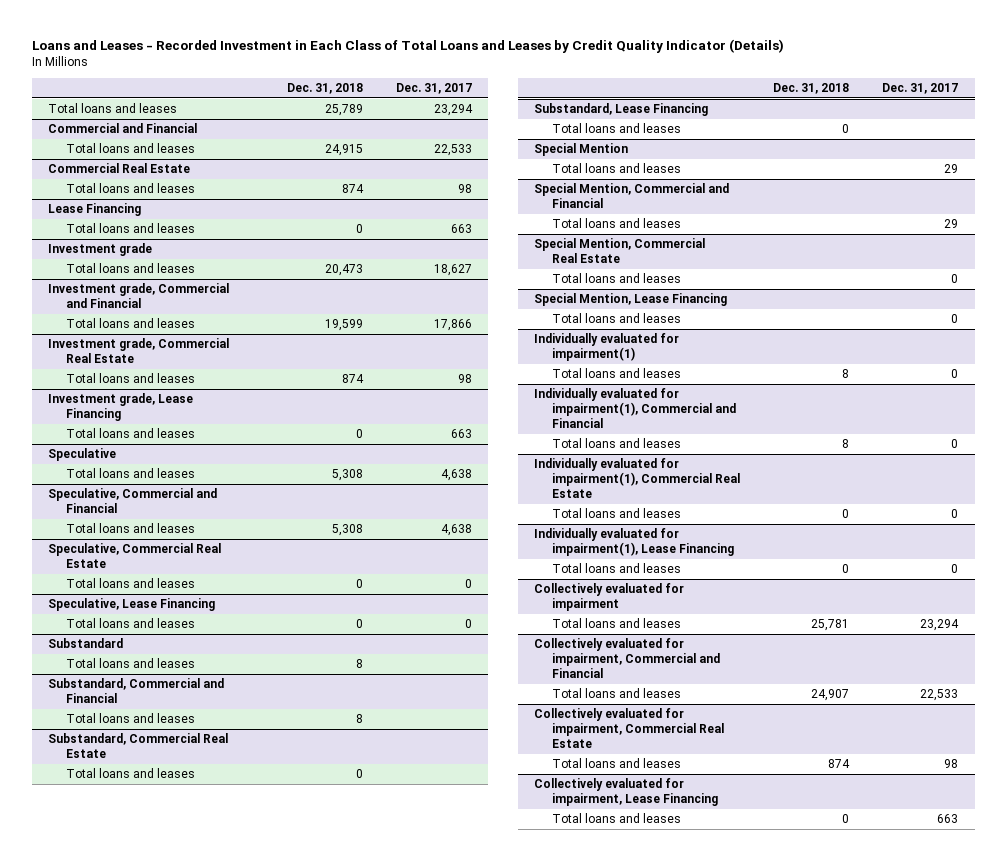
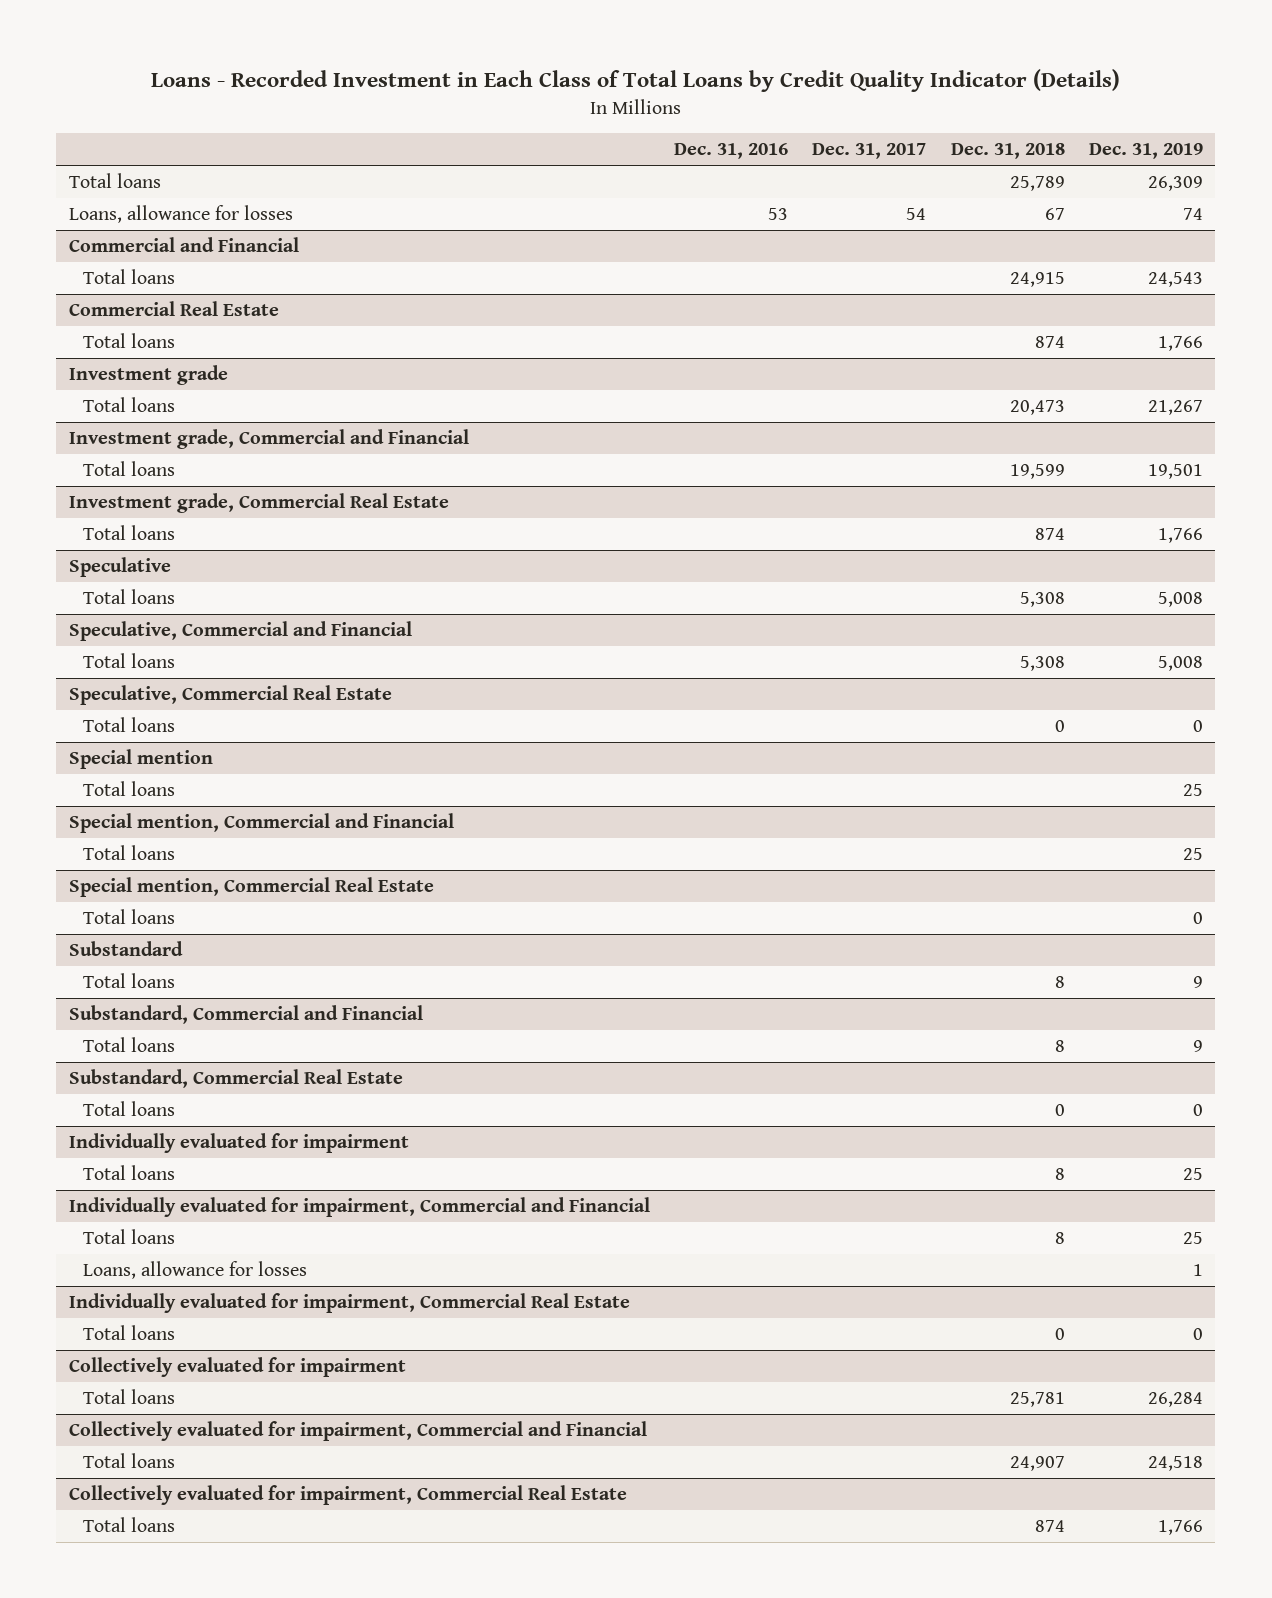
- Loans and Leases - Recorded Investment in Each Class of Total Loans and Leases by Credit Quality Indicator (Details)
+ Loans - Recorded Investment in Each Class of Total Loans by Credit Quality Indicator (Details)
- | Dec. 31, 2018 | Dec. 31, 2017
+ | Dec. 31, 2016 | Dec. 31, 2017 | Dec. 31, 2018 | Dec. 31, 2019
- Total loans and leases | 25,789 | 23,294
+ Total loans | | | 25,789 | 26,309
+ Loans, allowance for losses | 53 | 54 | 67 | 74
@ Commercial and Financial
- Total loans and leases | 24,915 | 22,533
+ Total loans | | | 24,915 | 24,543
@ Commercial Real Estate
- Total loans and leases | 874 | 98
- Lease Financing
- Total loans and leases | 0 | 663
@ Commercial Real Estate
+ Total loans | | | 874 | 1,766
@ Investment grade
- Total loans and leases | 20,473 | 18,627
+ Total loans | | | 20,473 | 21,267
@ Investment grade, Commercial and Financial
- Total loans and leases | 19,599 | 17,866
+ Total loans | | | 19,599 | 19,501
@ Investment grade, Commercial Real Estate
- Total loans and leases | 874 | 98
- Investment grade, Lease Financing
- Total loans and leases | 0 | 663
@ Investment grade, Commercial Real Estate
+ Total loans | | | 874 | 1,766
@ Speculative
- Total loans and leases | 5,308 | 4,638
+ Total loans | | | 5,308 | 5,008
@ Speculative, Commercial and Financial
- Total loans and leases | 5,308 | 4,638
+ Total loans | | | 5,308 | 5,008
@ Speculative, Commercial Real Estate
- Total loans and leases | 0 | 0
- Speculative, Lease Financing
- Total loans and leases | 0 | 0
@ Speculative, Commercial Real Estate
+ Total loans | | | 0 | 0
+ Special mention
+ Total loans | | | | 25
+ Special mention, Commercial and Financial
+ Total loans | | | | 25
+ Special mention, Commercial Real Estate
+ Total loans | | | | 0
@ Substandard
- Total loans and leases | 8 |
+ Total loans | | | 8 | 9
@ Substandard, Commercial and Financial
- Total loans and leases | 8 |
+ Total loans | | | 8 | 9
@ Substandard, Commercial Real Estate
- Total loans and leases | 0 |
- Substandard, Lease Financing
- Total loans and leases | 0 |
- Special Mention
- Total loans and leases | | 29
- Special Mention, Commercial and Financial
- Total loans and leases | | 29
- Special Mention, Commercial Real Estate
- Total loans and leases | | 0
- Special Mention, Lease Financing
- Total loans and leases | | 0
- Individually evaluated for impairment(1)
- Total loans and leases | 8 | 0
- Individually evaluated for impairment(1), Commercial and Financial
- Total loans and leases | 8 | 0
- Individually evaluated for impairment(1), Commercial Real Estate
- Total loans and leases | 0 | 0
- Individually evaluated for impairment(1), Lease Financing
- Total loans and leases | 0 | 0
@ Substandard, Commercial Real Estate
+ Total loans | | | 0 | 0
+ Individually evaluated for impairment
+ Total loans | | | 8 | 25
+ Individually evaluated for impairment, Commercial and Financial
+ Total loans | | | 8 | 25
+ Loans, allowance for losses | | | | 1
+ Individually evaluated for impairment, Commercial Real Estate
+ Total loans | | | 0 | 0
@ Collectively evaluated for impairment
- Total loans and leases | 25,781 | 23,294
+ Total loans | | | 25,781 | 26,284
@ Collectively evaluated for impairment, Commercial and Financial
- Total loans and leases | 24,907 | 22,533
+ Total loans | | | 24,907 | 24,518
@ Collectively evaluated for impairment, Commercial Real Estate
- Total loans and leases | 874 | 98
- Collectively evaluated for impairment, Lease Financing
- Total loans and leases | 0 | 663
@ Collectively evaluated for impairment, Commercial Real Estate
+ Total loans | | | 874 | 1,766

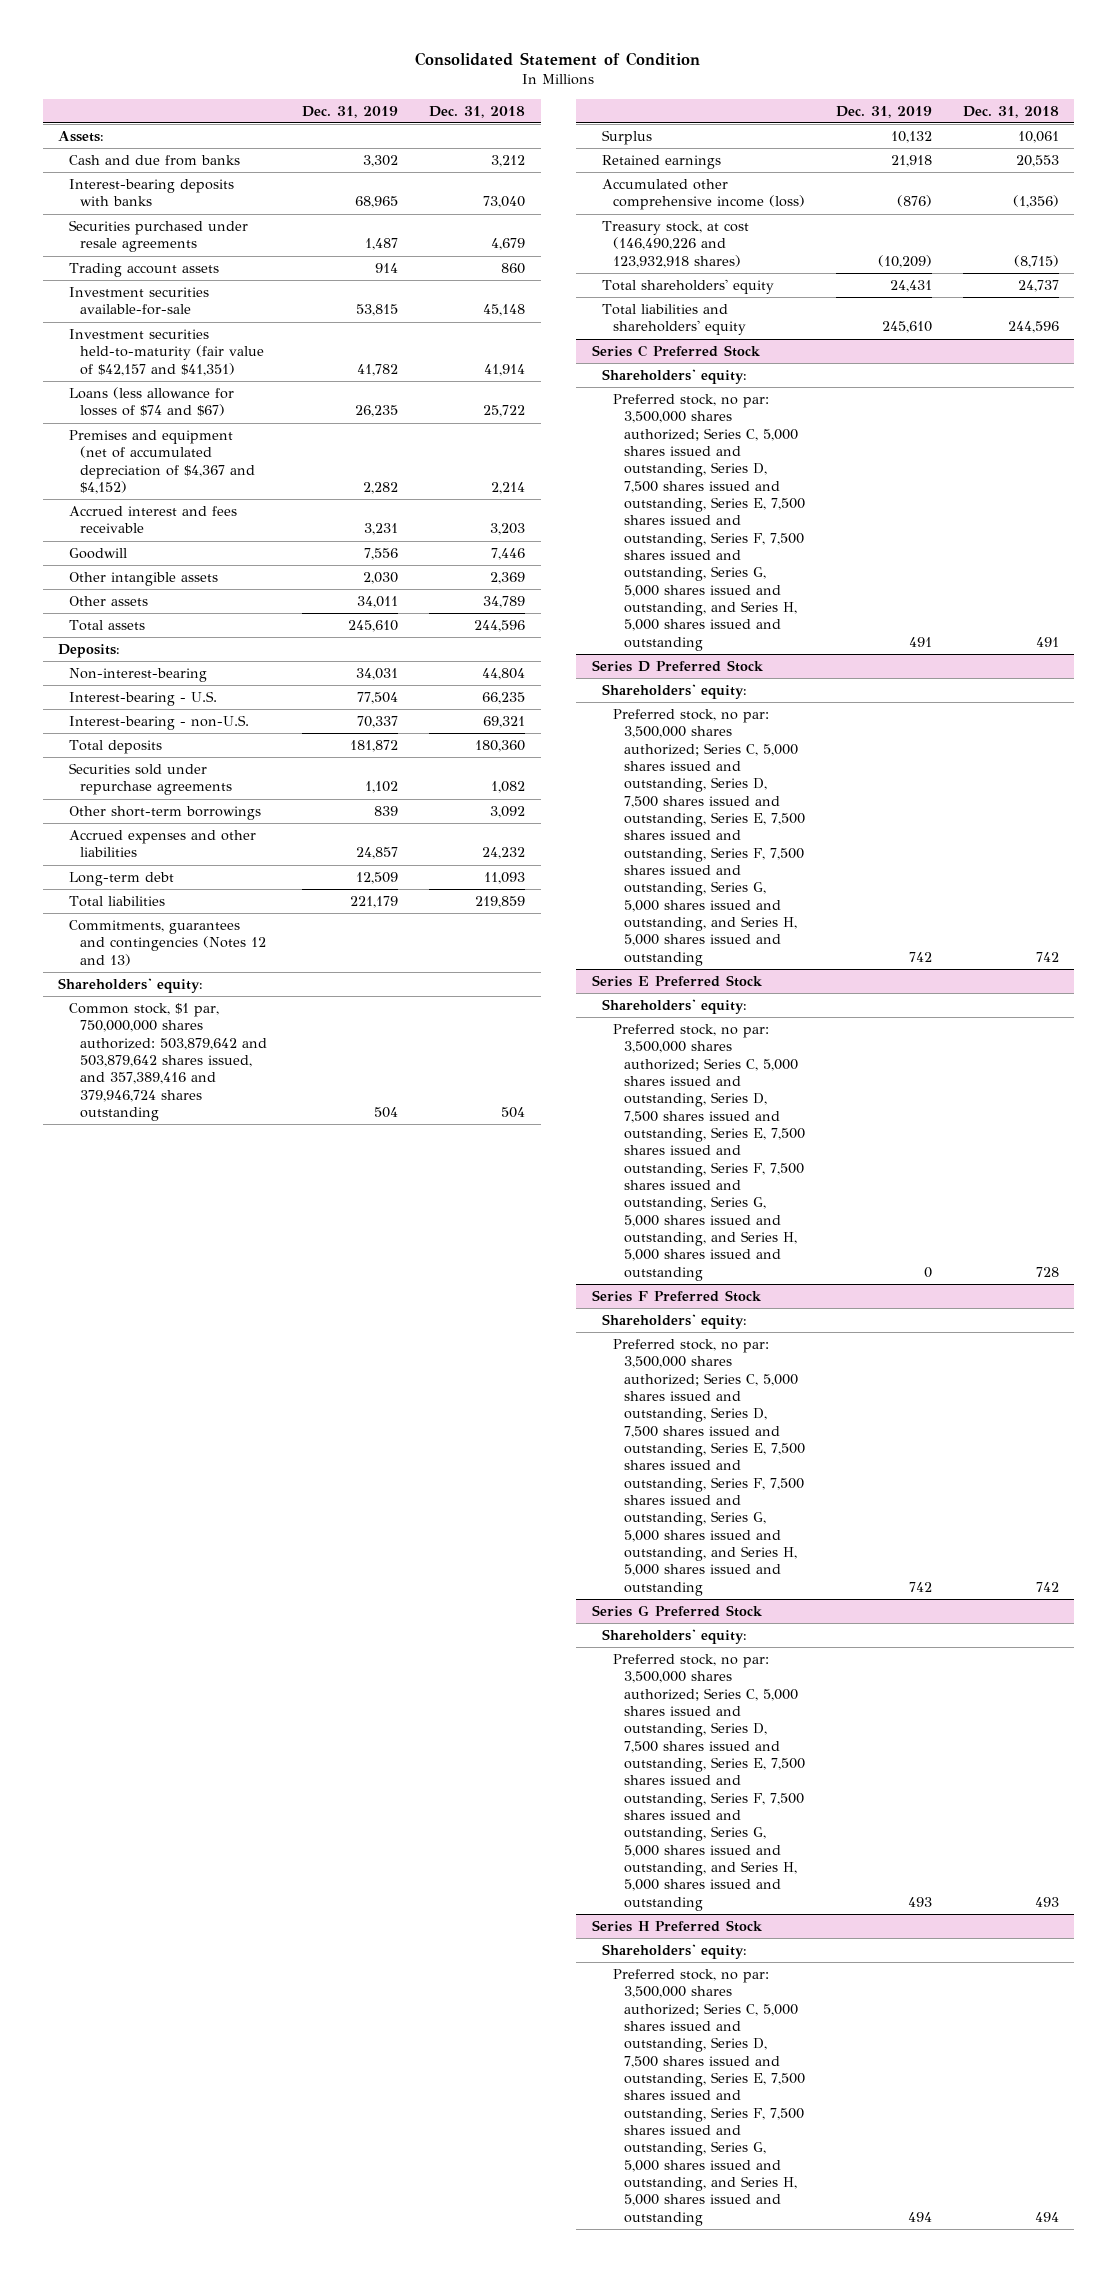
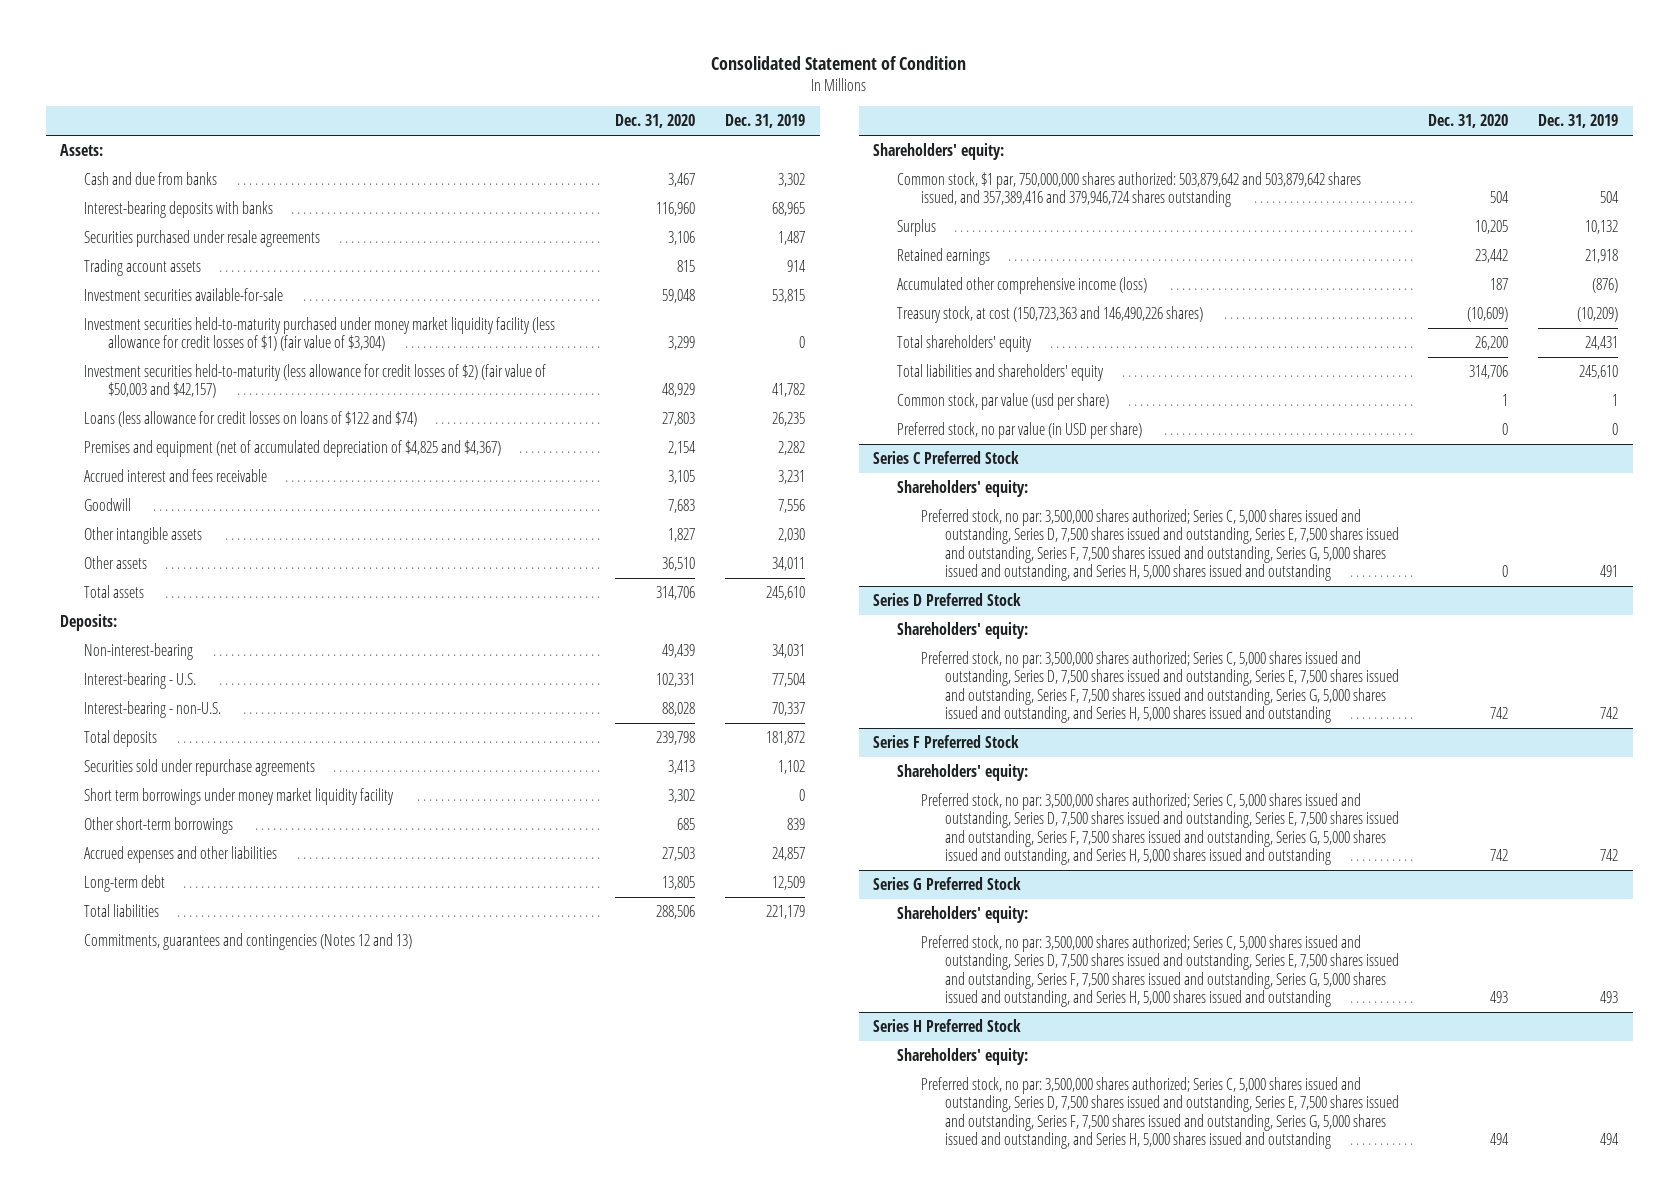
- | Dec. 31, 2019 | Dec. 31, 2018
+ | Dec. 31, 2020 | Dec. 31, 2019
- Investment securities held-to-maturity (fair value of $42,157 and $41,351) | 41,782 | 41,914
- Loans (less allowance for losses of $74 and $67) | 26,235 | 25,722
- Premises and equipment (net of accumulated depreciation of $4,367 and $4,152) | 2,282 | 2,214
+ Investment securities held-to-maturity purchased under money market liquidity facility (less allowance for credit losses of $1) (fair value of $3,304) | 3,299 | 0
+ Investment securities held-to-maturity (less allowance for credit losses of $2) (fair value of $50,003 and $42,157) | 48,929 | 41,782
+ Loans (less allowance for credit losses on loans of $122 and $74) | 27,803 | 26,235
+ Premises and equipment (net of accumulated depreciation of $4,825 and $4,367) | 2,154 | 2,282
+ Short term borrowings under money market liquidity facility | 3,302 | 0
- Treasury stock, at cost (146,490,226 and 123,932,918 shares) | (10,209) | (8,715)
+ Treasury stock, at cost (150,723,363 and 146,490,226 shares) | (10,609) | (10,209)
+ Common stock, par value (usd per share) | 1 | 1
+ Preferred stock, no par value (in USD per share) | 0 | 0
- Series E Preferred Stock
- Shareholders' equity:
- Preferred stock, no par: 3,500,000 shares authorized; Series C, 5,000 shares issued and outstanding, Series D, 7,500 shares issued and outstanding, Series E, 7,500 shares issued and outstanding, Series F, 7,500 shares issued and outstanding, Series G, 5,000 shares issued and outstanding, and Series H, 5,000 shares issued and outstanding | 0 | 728

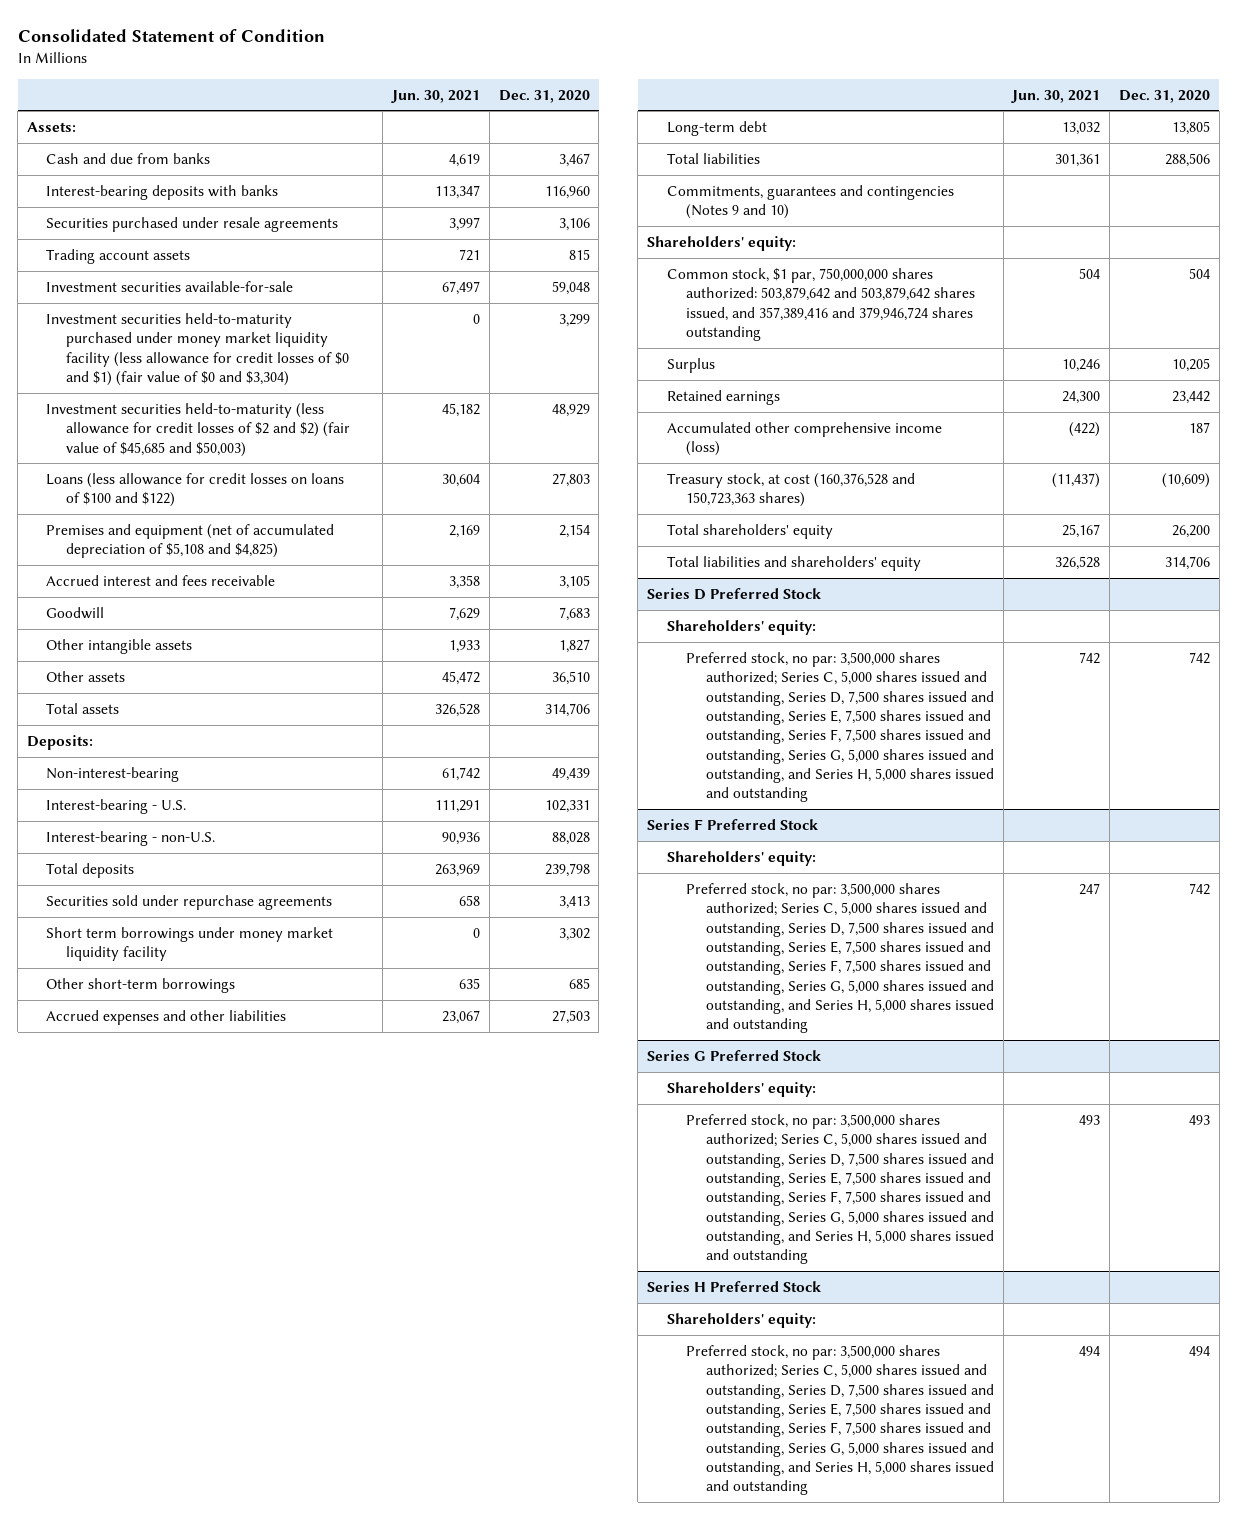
- | Dec. 31, 2020 | Dec. 31, 2019
+ | Jun. 30, 2021 | Dec. 31, 2020
- Investment securities held-to-maturity purchased under money market liquidity facility (less allowance for credit losses of $1) (fair value of $3,304) | 3,299 | 0
- Investment securities held-to-maturity (less allowance for credit losses of $2) (fair value of $50,003 and $42,157) | 48,929 | 41,782
- Loans (less allowance for credit losses on loans of $122 and $74) | 27,803 | 26,235
- Premises and equipment (net of accumulated depreciation of $4,825 and $4,367) | 2,154 | 2,282
+ Investment securities held-to-maturity purchased under money market liquidity facility (less allowance for credit losses of $0 and $1) (fair value of $0 and $3,304) | 0 | 3,299
+ Investment securities held-to-maturity (less allowance for credit losses of $2 and $2) (fair value of $45,685 and $50,003) | 45,182 | 48,929
+ Loans (less allowance for credit losses on loans of $100 and $122) | 30,604 | 27,803
+ Premises and equipment (net of accumulated depreciation of $5,108 and $4,825) | 2,169 | 2,154
- Commitments, guarantees and contingencies (Notes 12 and 13)
+ Commitments, guarantees and contingencies (Notes 9 and 10)
- Treasury stock, at cost (150,723,363 and 146,490,226 shares) | (10,609) | (10,209)
+ Treasury stock, at cost (160,376,528 and 150,723,363 shares) | (11,437) | (10,609)
- Common stock, par value (usd per share) | 1 | 1
- Preferred stock, no par value (in USD per share) | 0 | 0
- Series C Preferred Stock
- Shareholders' equity:
- Preferred stock, no par: 3,500,000 shares authorized; Series C, 5,000 shares issued and outstanding, Series D, 7,500 shares issued and outstanding, Series E, 7,500 shares issued and outstanding, Series F, 7,500 shares issued and outstanding, Series G, 5,000 shares issued and outstanding, and Series H, 5,000 shares issued and outstanding | 0 | 491

